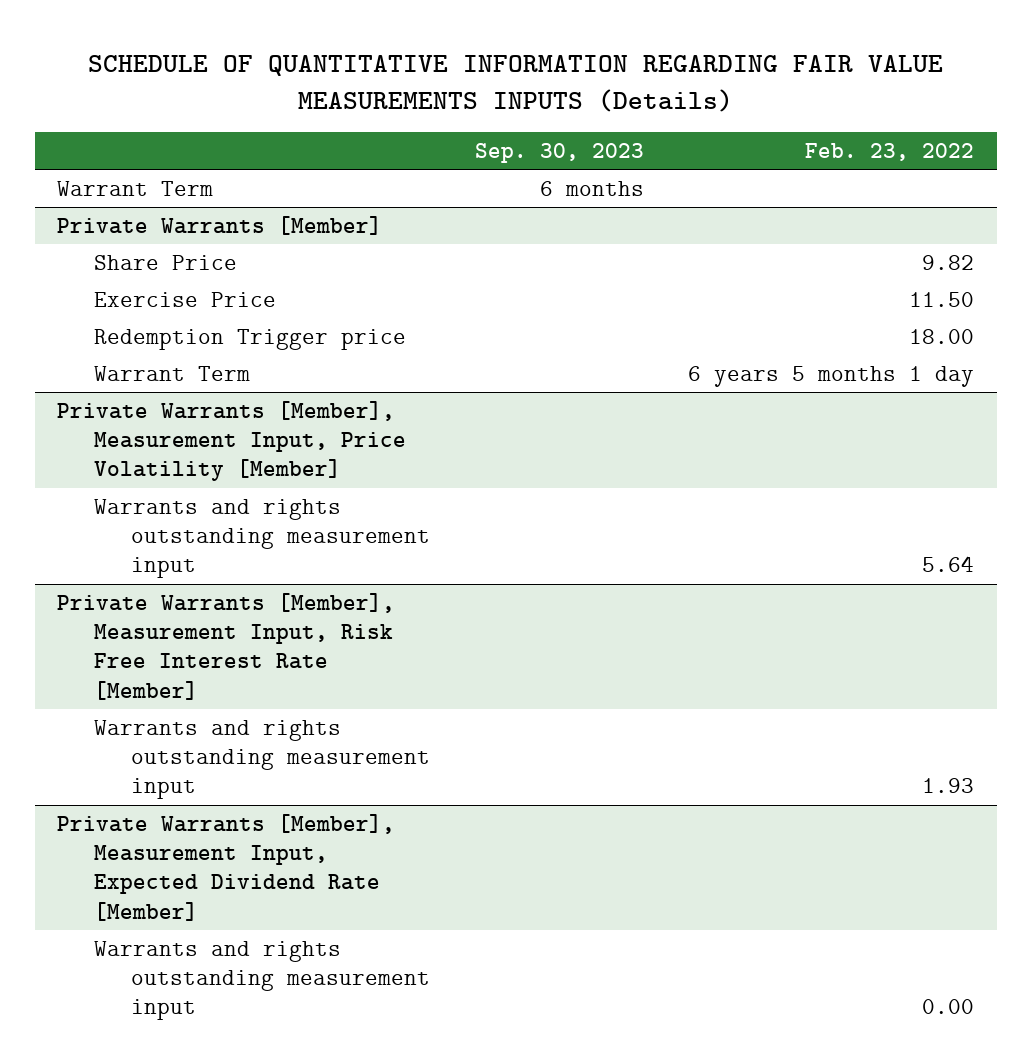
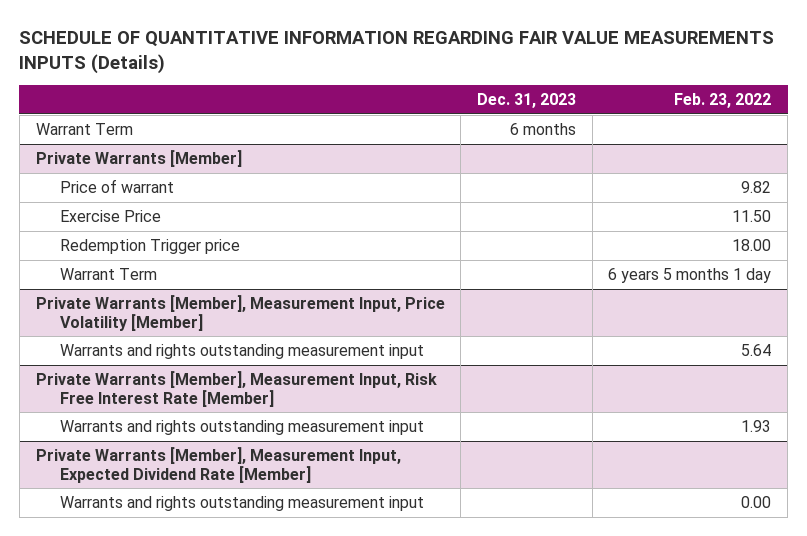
- | Sep. 30, 2023 | Feb. 23, 2022
+ | Dec. 31, 2023 | Feb. 23, 2022
@ Private Warrants [Member]
- Share Price | | 9.82
+ Price of warrant | | 9.82

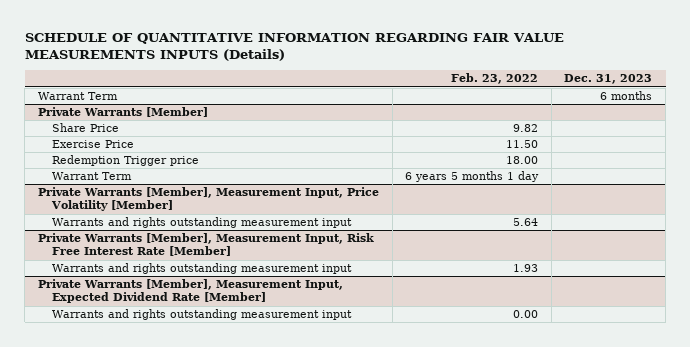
- | Dec. 31, 2023 | Feb. 23, 2022
+ | Feb. 23, 2022 | Dec. 31, 2023
@ Private Warrants [Member]
- Price of warrant | | 9.82
+ Share Price | 9.82 |

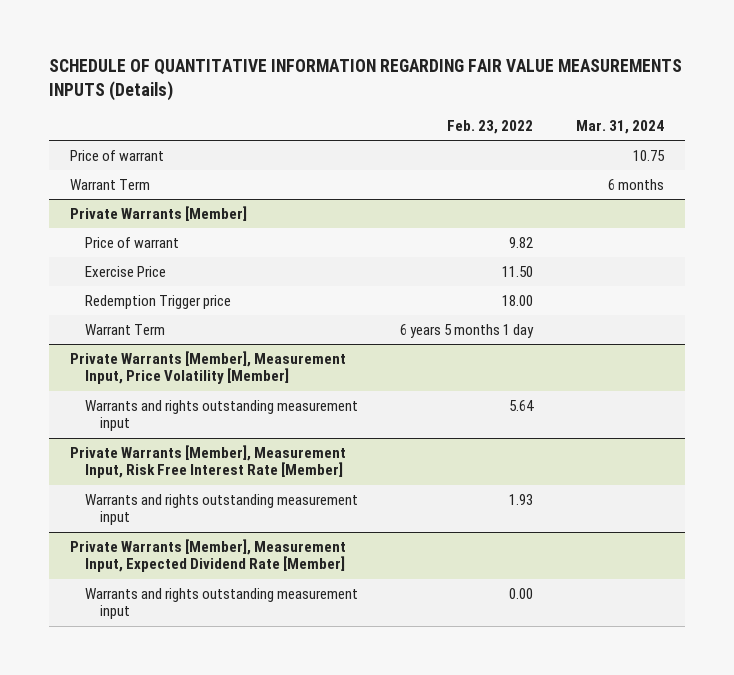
- | Feb. 23, 2022 | Dec. 31, 2023
+ | Feb. 23, 2022 | Mar. 31, 2024
+ Price of warrant | | 10.75
@ Private Warrants [Member]
- Share Price | 9.82 |
+ Price of warrant | 9.82 |

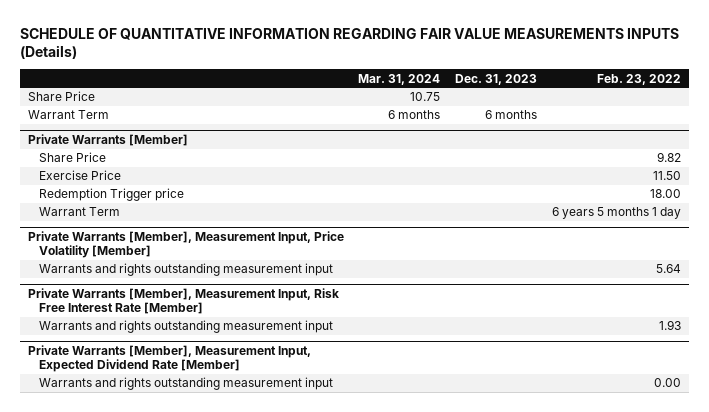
- | Feb. 23, 2022 | Mar. 31, 2024
+ | Mar. 31, 2024 | Dec. 31, 2023 | Feb. 23, 2022
- Price of warrant | | 10.75
+ Share Price | 10.75 | |
@ Private Warrants [Member]
- Price of warrant | 9.82 |
+ Share Price | | | 9.82

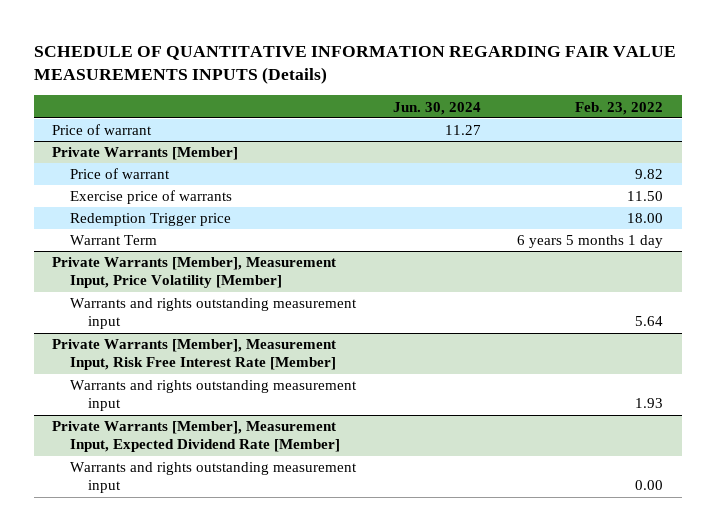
- | Mar. 31, 2024 | Dec. 31, 2023 | Feb. 23, 2022
+ | Jun. 30, 2024 | Feb. 23, 2022
- Share Price | 10.75 | |
- Warrant Term | 6 months | 6 months |
+ Price of warrant | 11.27 |
@ Private Warrants [Member]
- Share Price | | | 9.82
- Exercise Price | | | 11.50
+ Price of warrant | | 9.82
+ Exercise price of warrants | | 11.50

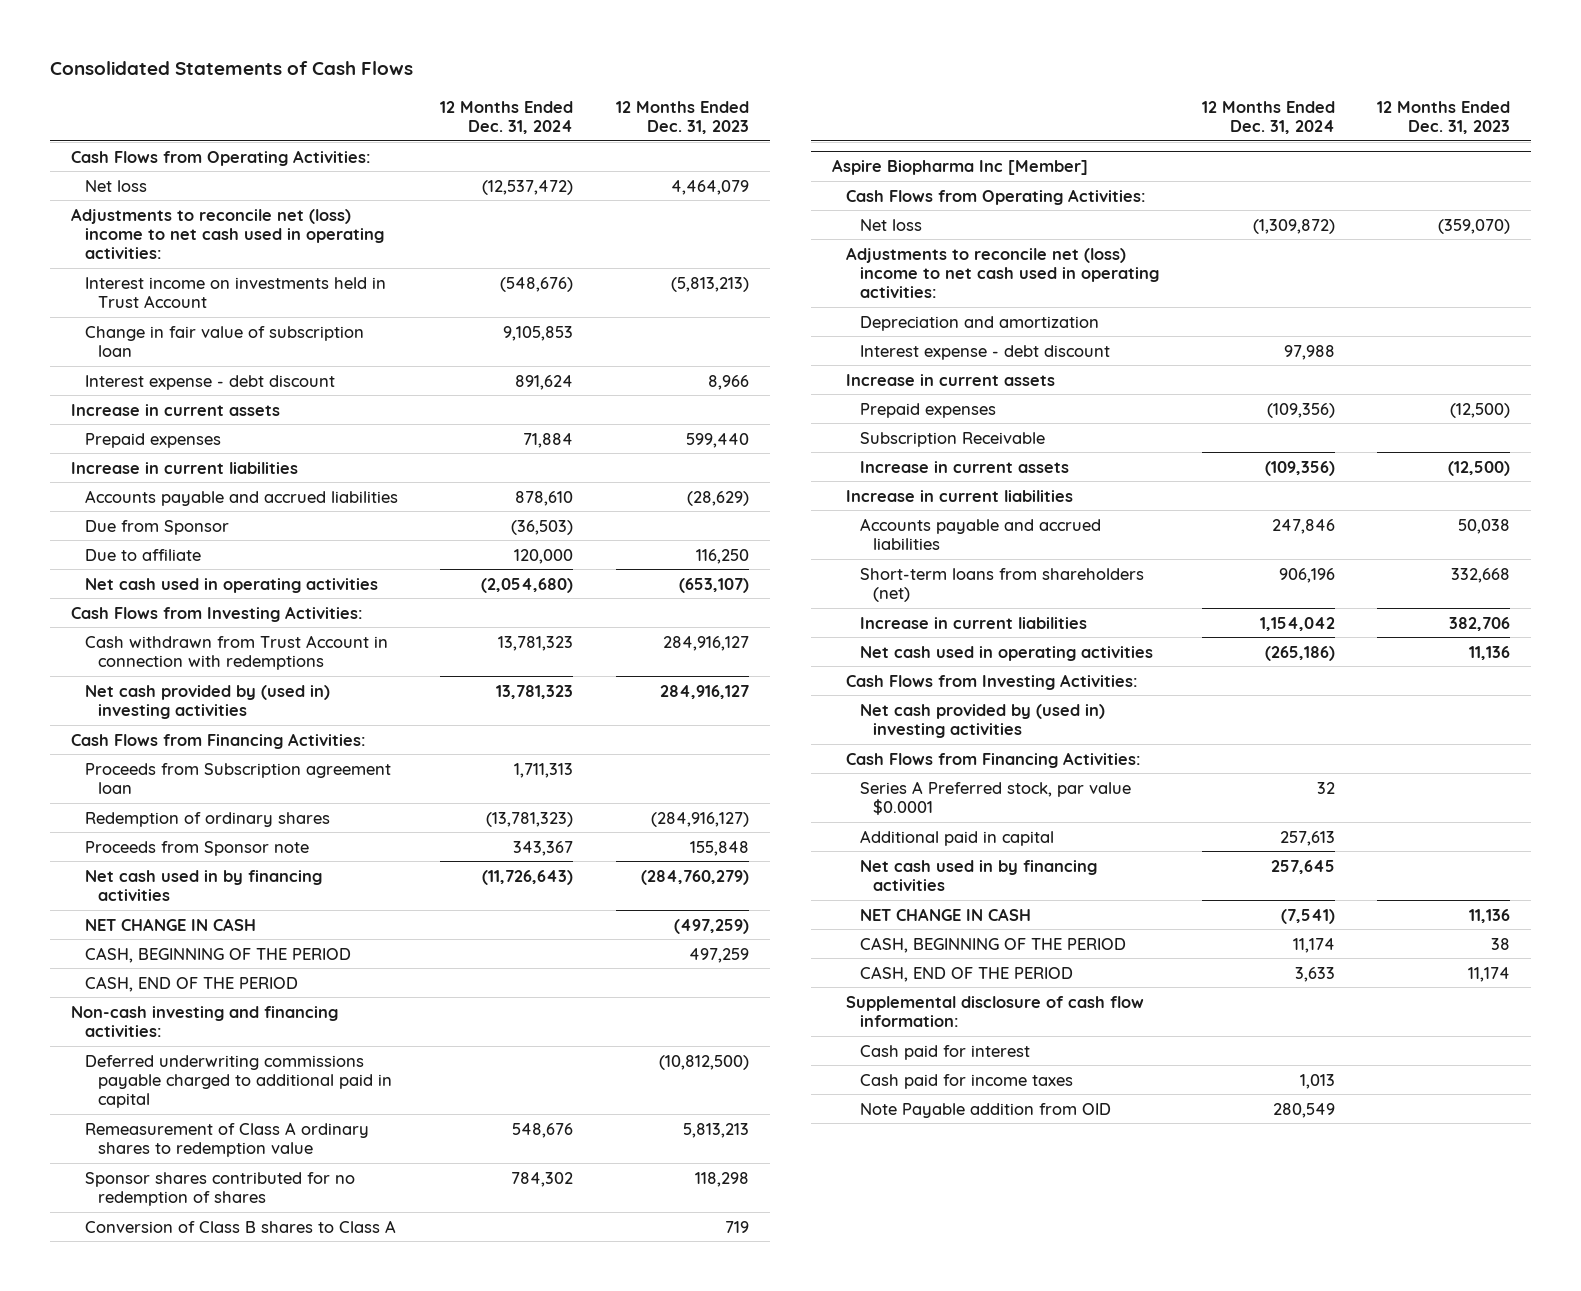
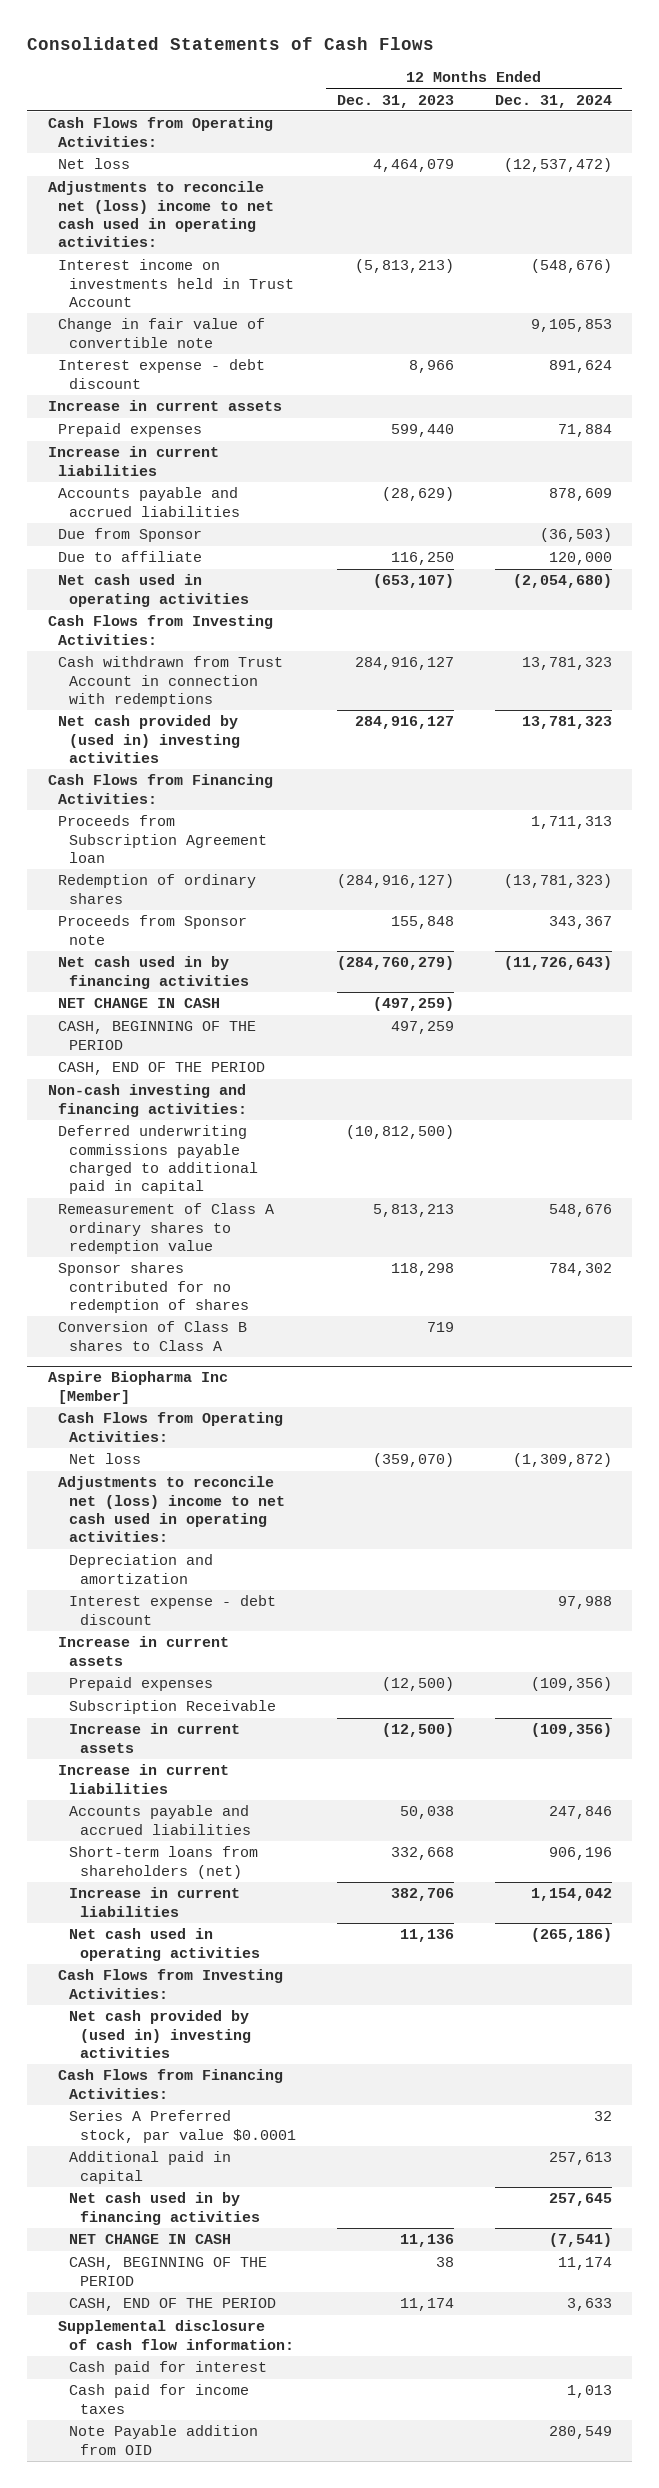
- | 12 Months Ended Dec. 31, 2024 | 12 Months Ended Dec. 31, 2023
+ | 12 Months Ended Dec. 31, 2023 | 12 Months Ended Dec. 31, 2024
- Change in fair value of subscription loan | 9,105,853 |
+ Change in fair value of convertible note | | 9,105,853
- Accounts payable and accrued liabilities | 878,610 | (28,629)
+ Accounts payable and accrued liabilities | (28,629) | 878,609
- Proceeds from Subscription agreement loan | 1,711,313 |
+ Proceeds from Subscription Agreement loan | | 1,711,313

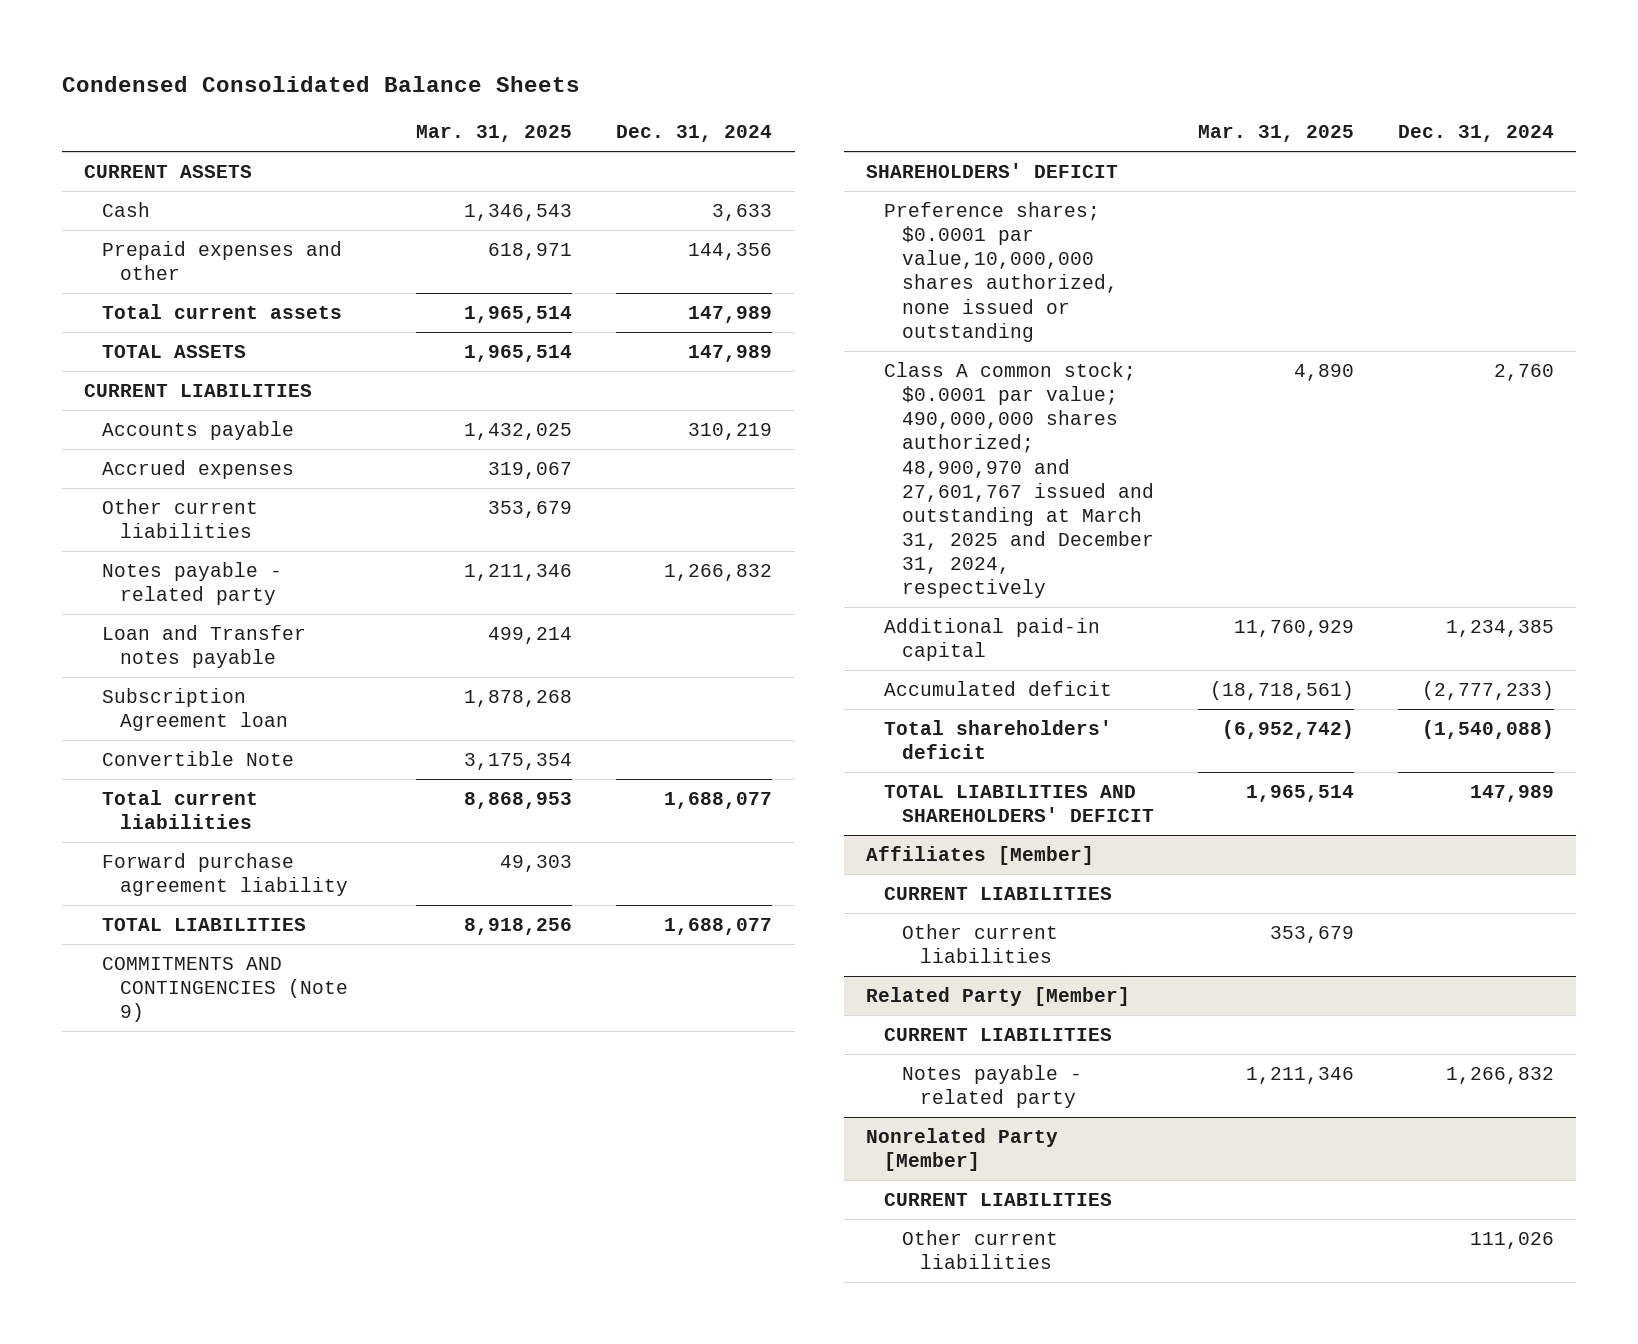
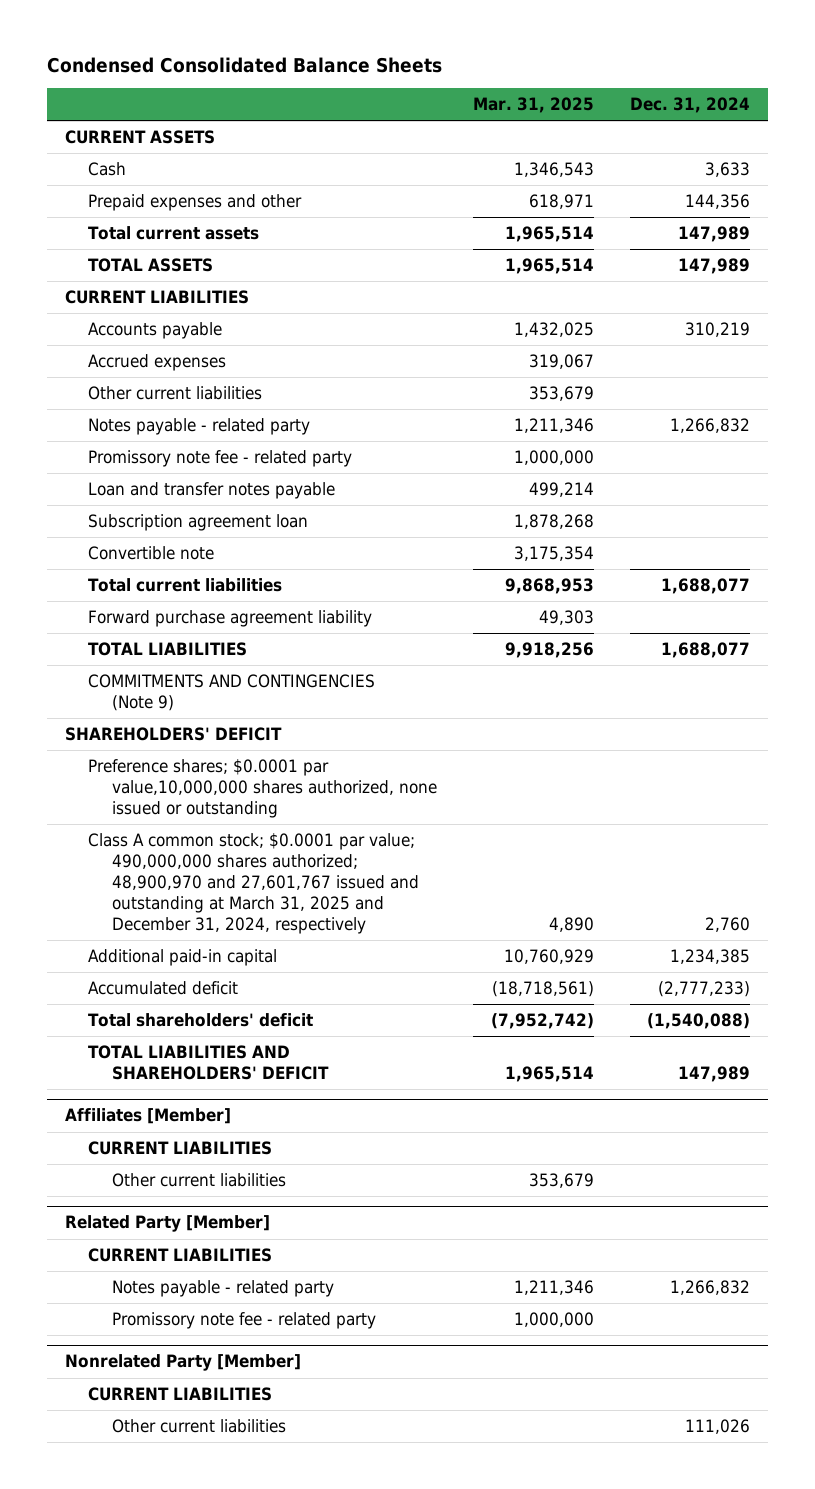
- Loan and Transfer notes payable | 499,214 |
- Subscription Agreement loan | 1,878,268 |
- Convertible Note | 3,175,354 |
- Total current liabilities | 8,868,953 | 1,688,077
+ Promissory note fee - related party | 1,000,000 |
+ Loan and transfer notes payable | 499,214 |
+ Subscription agreement loan | 1,878,268 |
+ Convertible note | 3,175,354 |
+ Total current liabilities | 9,868,953 | 1,688,077
- TOTAL LIABILITIES | 8,918,256 | 1,688,077
+ TOTAL LIABILITIES | 9,918,256 | 1,688,077
- Additional paid-in capital | 11,760,929 | 1,234,385
+ Additional paid-in capital | 10,760,929 | 1,234,385
- Total shareholders' deficit | (6,952,742) | (1,540,088)
+ Total shareholders' deficit | (7,952,742) | (1,540,088)
@ Related Party [Member]
+ Promissory note fee - related party | 1,000,000 |

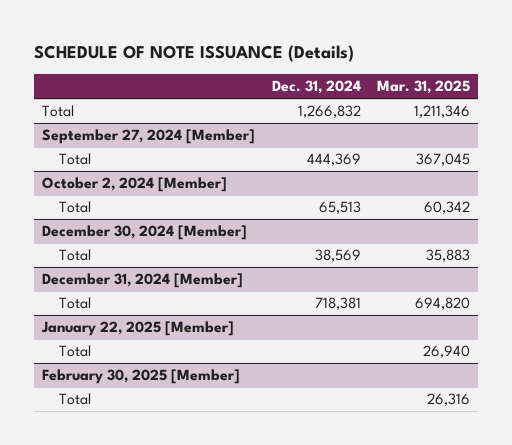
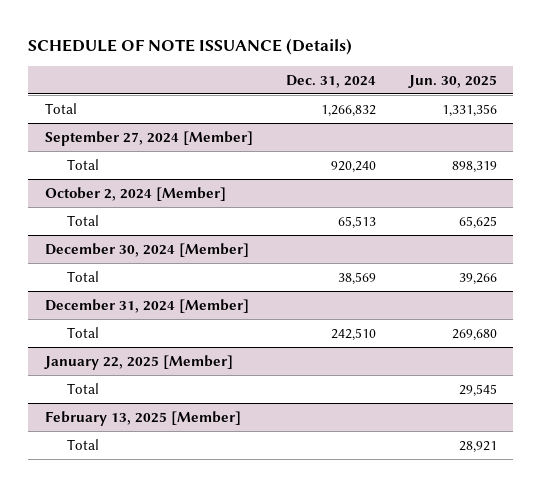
- | Dec. 31, 2024 | Mar. 31, 2025
+ | Dec. 31, 2024 | Jun. 30, 2025
@ September 27, 2024 [Member]
- Total | 444,369 | 367,045
+ Total | 920,240 | 898,319
@ December 31, 2024 [Member]
- Total | 718,381 | 694,820
+ Total | 242,510 | 269,680
- February 30, 2025 [Member]
+ February 13, 2025 [Member]

